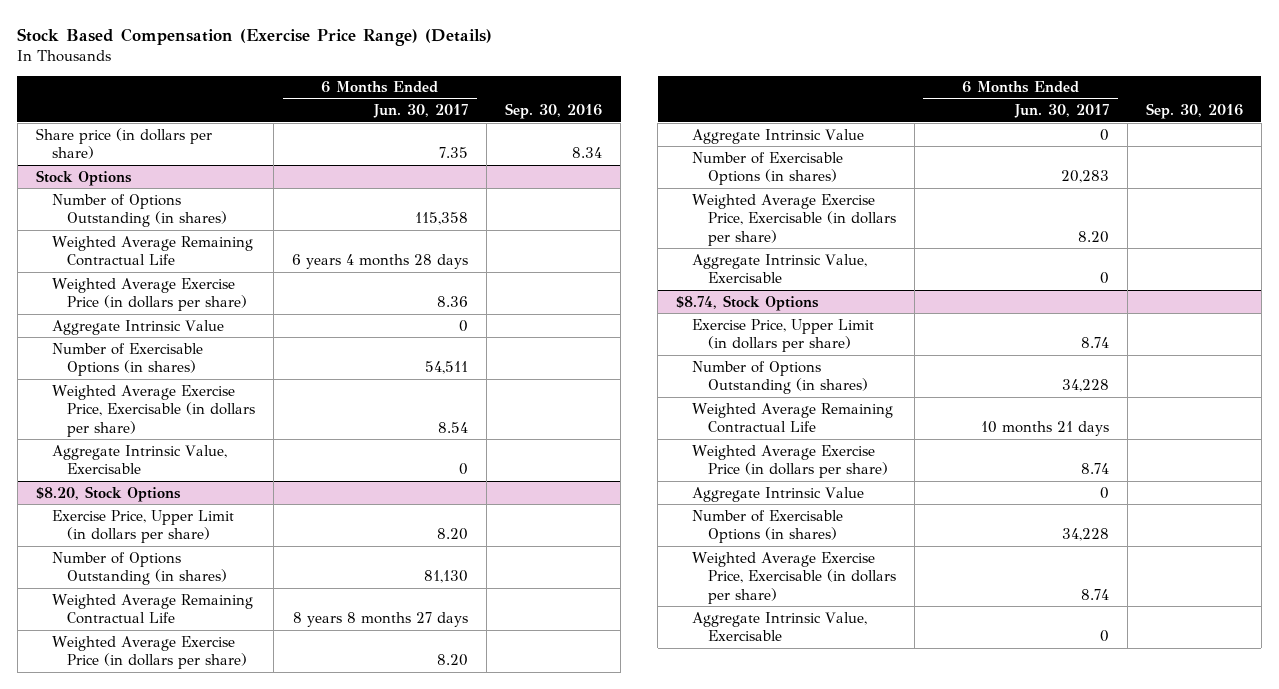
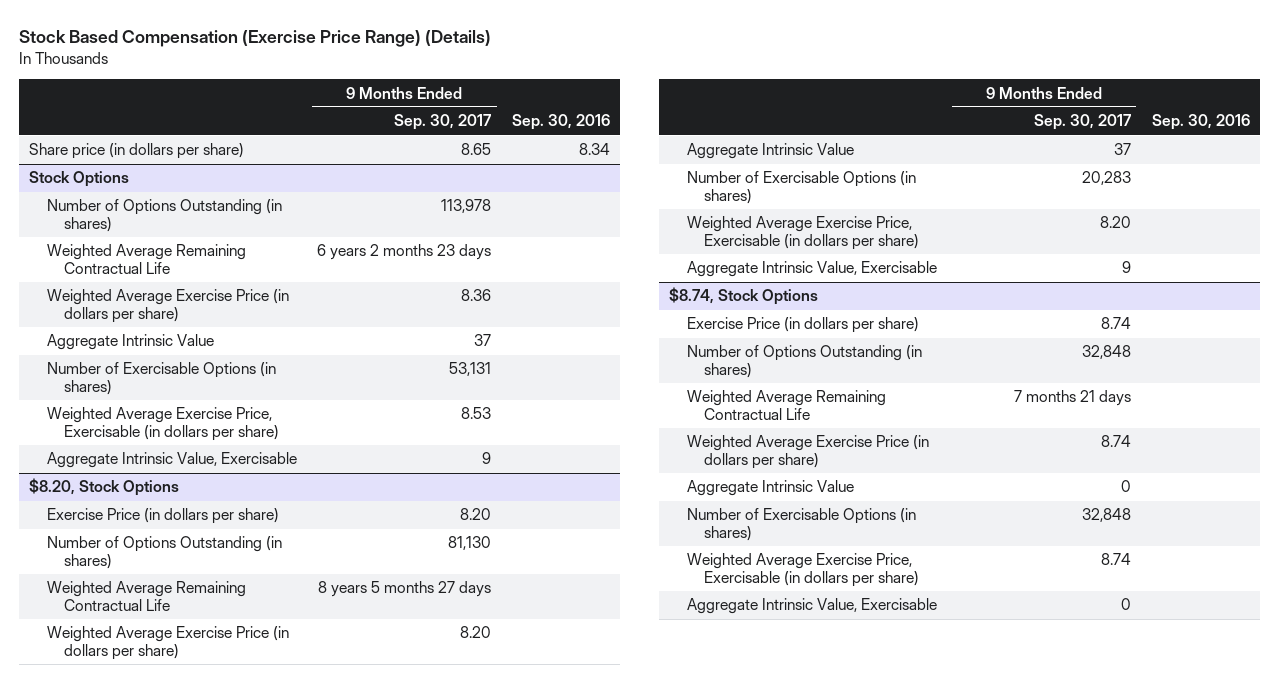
- | 6 Months Ended Jun. 30, 2017 | Sep. 30, 2016
+ | 9 Months Ended Sep. 30, 2017 | Sep. 30, 2016
@ $8.20, Stock Options
- Exercise Price, Upper Limit (in dollars per share) | 8.20 |
+ Exercise Price (in dollars per share) | 8.20 |
@ $8.74, Stock Options
- Exercise Price, Upper Limit (in dollars per share) | 8.74 |
+ Exercise Price (in dollars per share) | 8.74 |

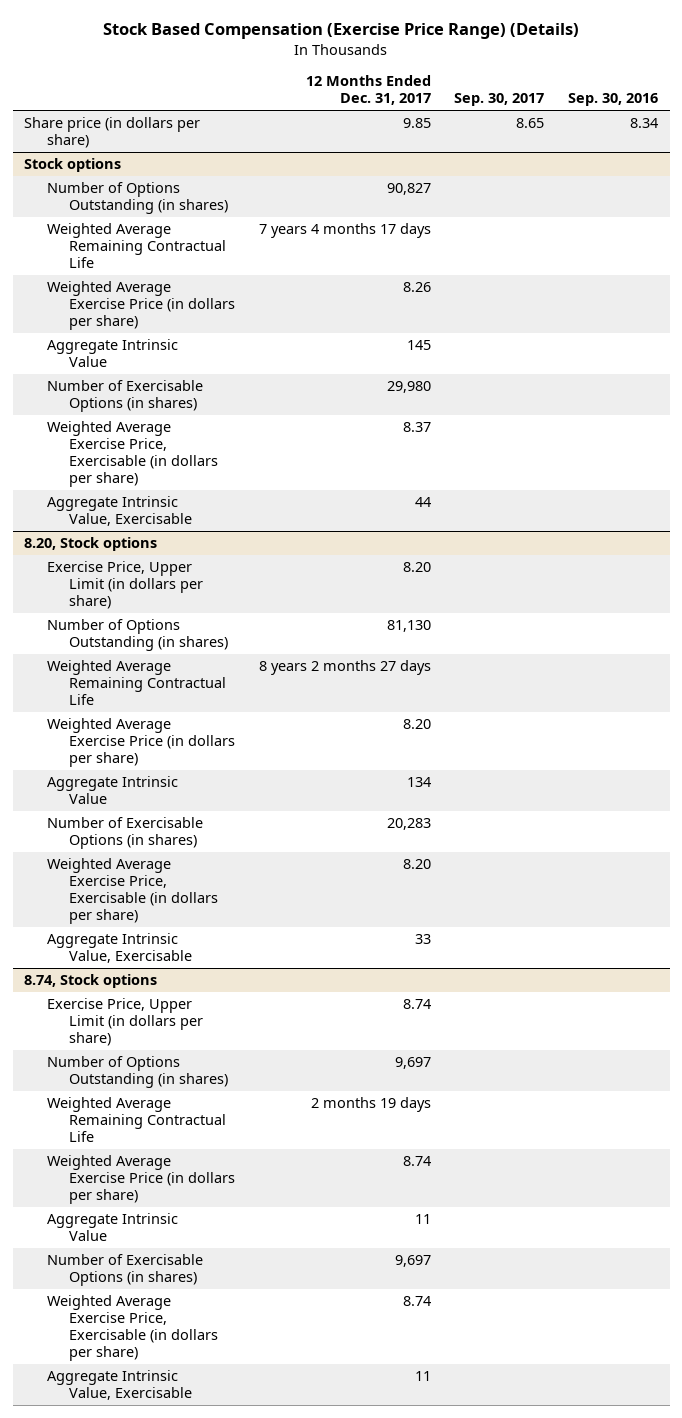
- | 9 Months Ended Sep. 30, 2017 | Sep. 30, 2016
+ | 12 Months Ended Dec. 31, 2017 | Sep. 30, 2017 | Sep. 30, 2016
- Stock Options
+ Stock options
- $8.20, Stock Options
- Exercise Price (in dollars per share) | 8.20 |
+ 8.20, Stock options
+ Exercise Price, Upper Limit (in dollars per share) | 8.20 | |
- $8.74, Stock Options
- Exercise Price (in dollars per share) | 8.74 |
+ 8.74, Stock options
+ Exercise Price, Upper Limit (in dollars per share) | 8.74 | |

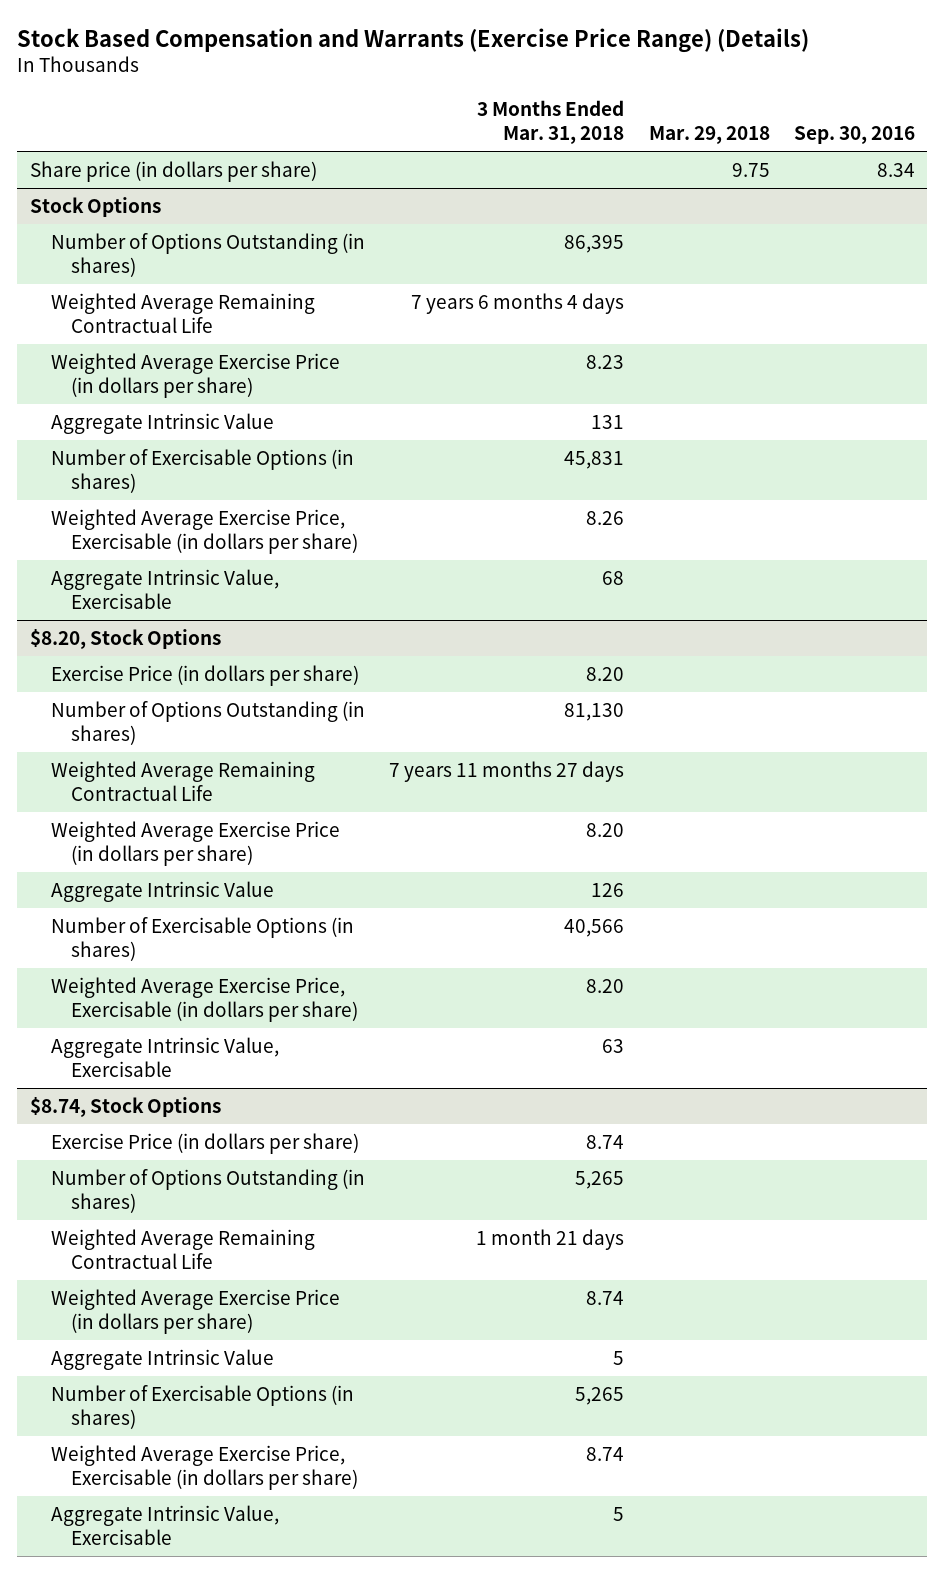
- Stock Based Compensation (Exercise Price Range) (Details)
+ Stock Based Compensation and Warrants (Exercise Price Range) (Details)
- | 12 Months Ended Dec. 31, 2017 | Sep. 30, 2017 | Sep. 30, 2016
+ | 3 Months Ended Mar. 31, 2018 | Mar. 29, 2018 | Sep. 30, 2016
- Stock options
+ Stock Options
- 8.20, Stock options
- Exercise Price, Upper Limit (in dollars per share) | 8.20 | |
+ $8.20, Stock Options
+ Exercise Price (in dollars per share) | 8.20 | |
- 8.74, Stock options
- Exercise Price, Upper Limit (in dollars per share) | 8.74 | |
+ $8.74, Stock Options
+ Exercise Price (in dollars per share) | 8.74 | |

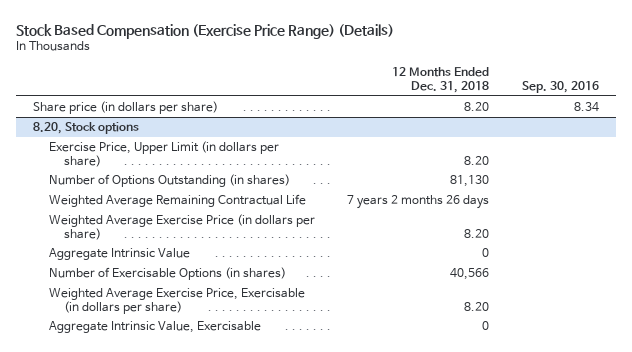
- Stock Based Compensation and Warrants (Exercise Price Range) (Details)
+ Stock Based Compensation (Exercise Price Range) (Details)
- | 3 Months Ended Mar. 31, 2018 | Mar. 29, 2018 | Sep. 30, 2016
+ | 12 Months Ended Dec. 31, 2018 | Sep. 30, 2016
- Stock Options
- Number of Options Outstanding (in shares) | 86,395 | |
- Weighted Average Remaining Contractual Life | 7 years 6 months 4 days | |
- Weighted Average Exercise Price (in dollars per share) | 8.23 | |
- Aggregate Intrinsic Value | 131 | |
- Number of Exercisable Options (in shares) | 45,831 | |
- Weighted Average Exercise Price, Exercisable (in dollars per share) | 8.26 | |
- Aggregate Intrinsic Value, Exercisable | 68 | |
- $8.20, Stock Options
- Exercise Price (in dollars per share) | 8.20 | |
+ 8.20, Stock options
+ Exercise Price, Upper Limit (in dollars per share) | 8.20 |
- $8.74, Stock Options
- Exercise Price (in dollars per share) | 8.74 | |
- Number of Options Outstanding (in shares) | 5,265 | |
- Weighted Average Remaining Contractual Life | 1 month 21 days | |
- Weighted Average Exercise Price (in dollars per share) | 8.74 | |
- Aggregate Intrinsic Value | 5 | |
- Number of Exercisable Options (in shares) | 5,265 | |
- Weighted Average Exercise Price, Exercisable (in dollars per share) | 8.74 | |
- Aggregate Intrinsic Value, Exercisable | 5 | |

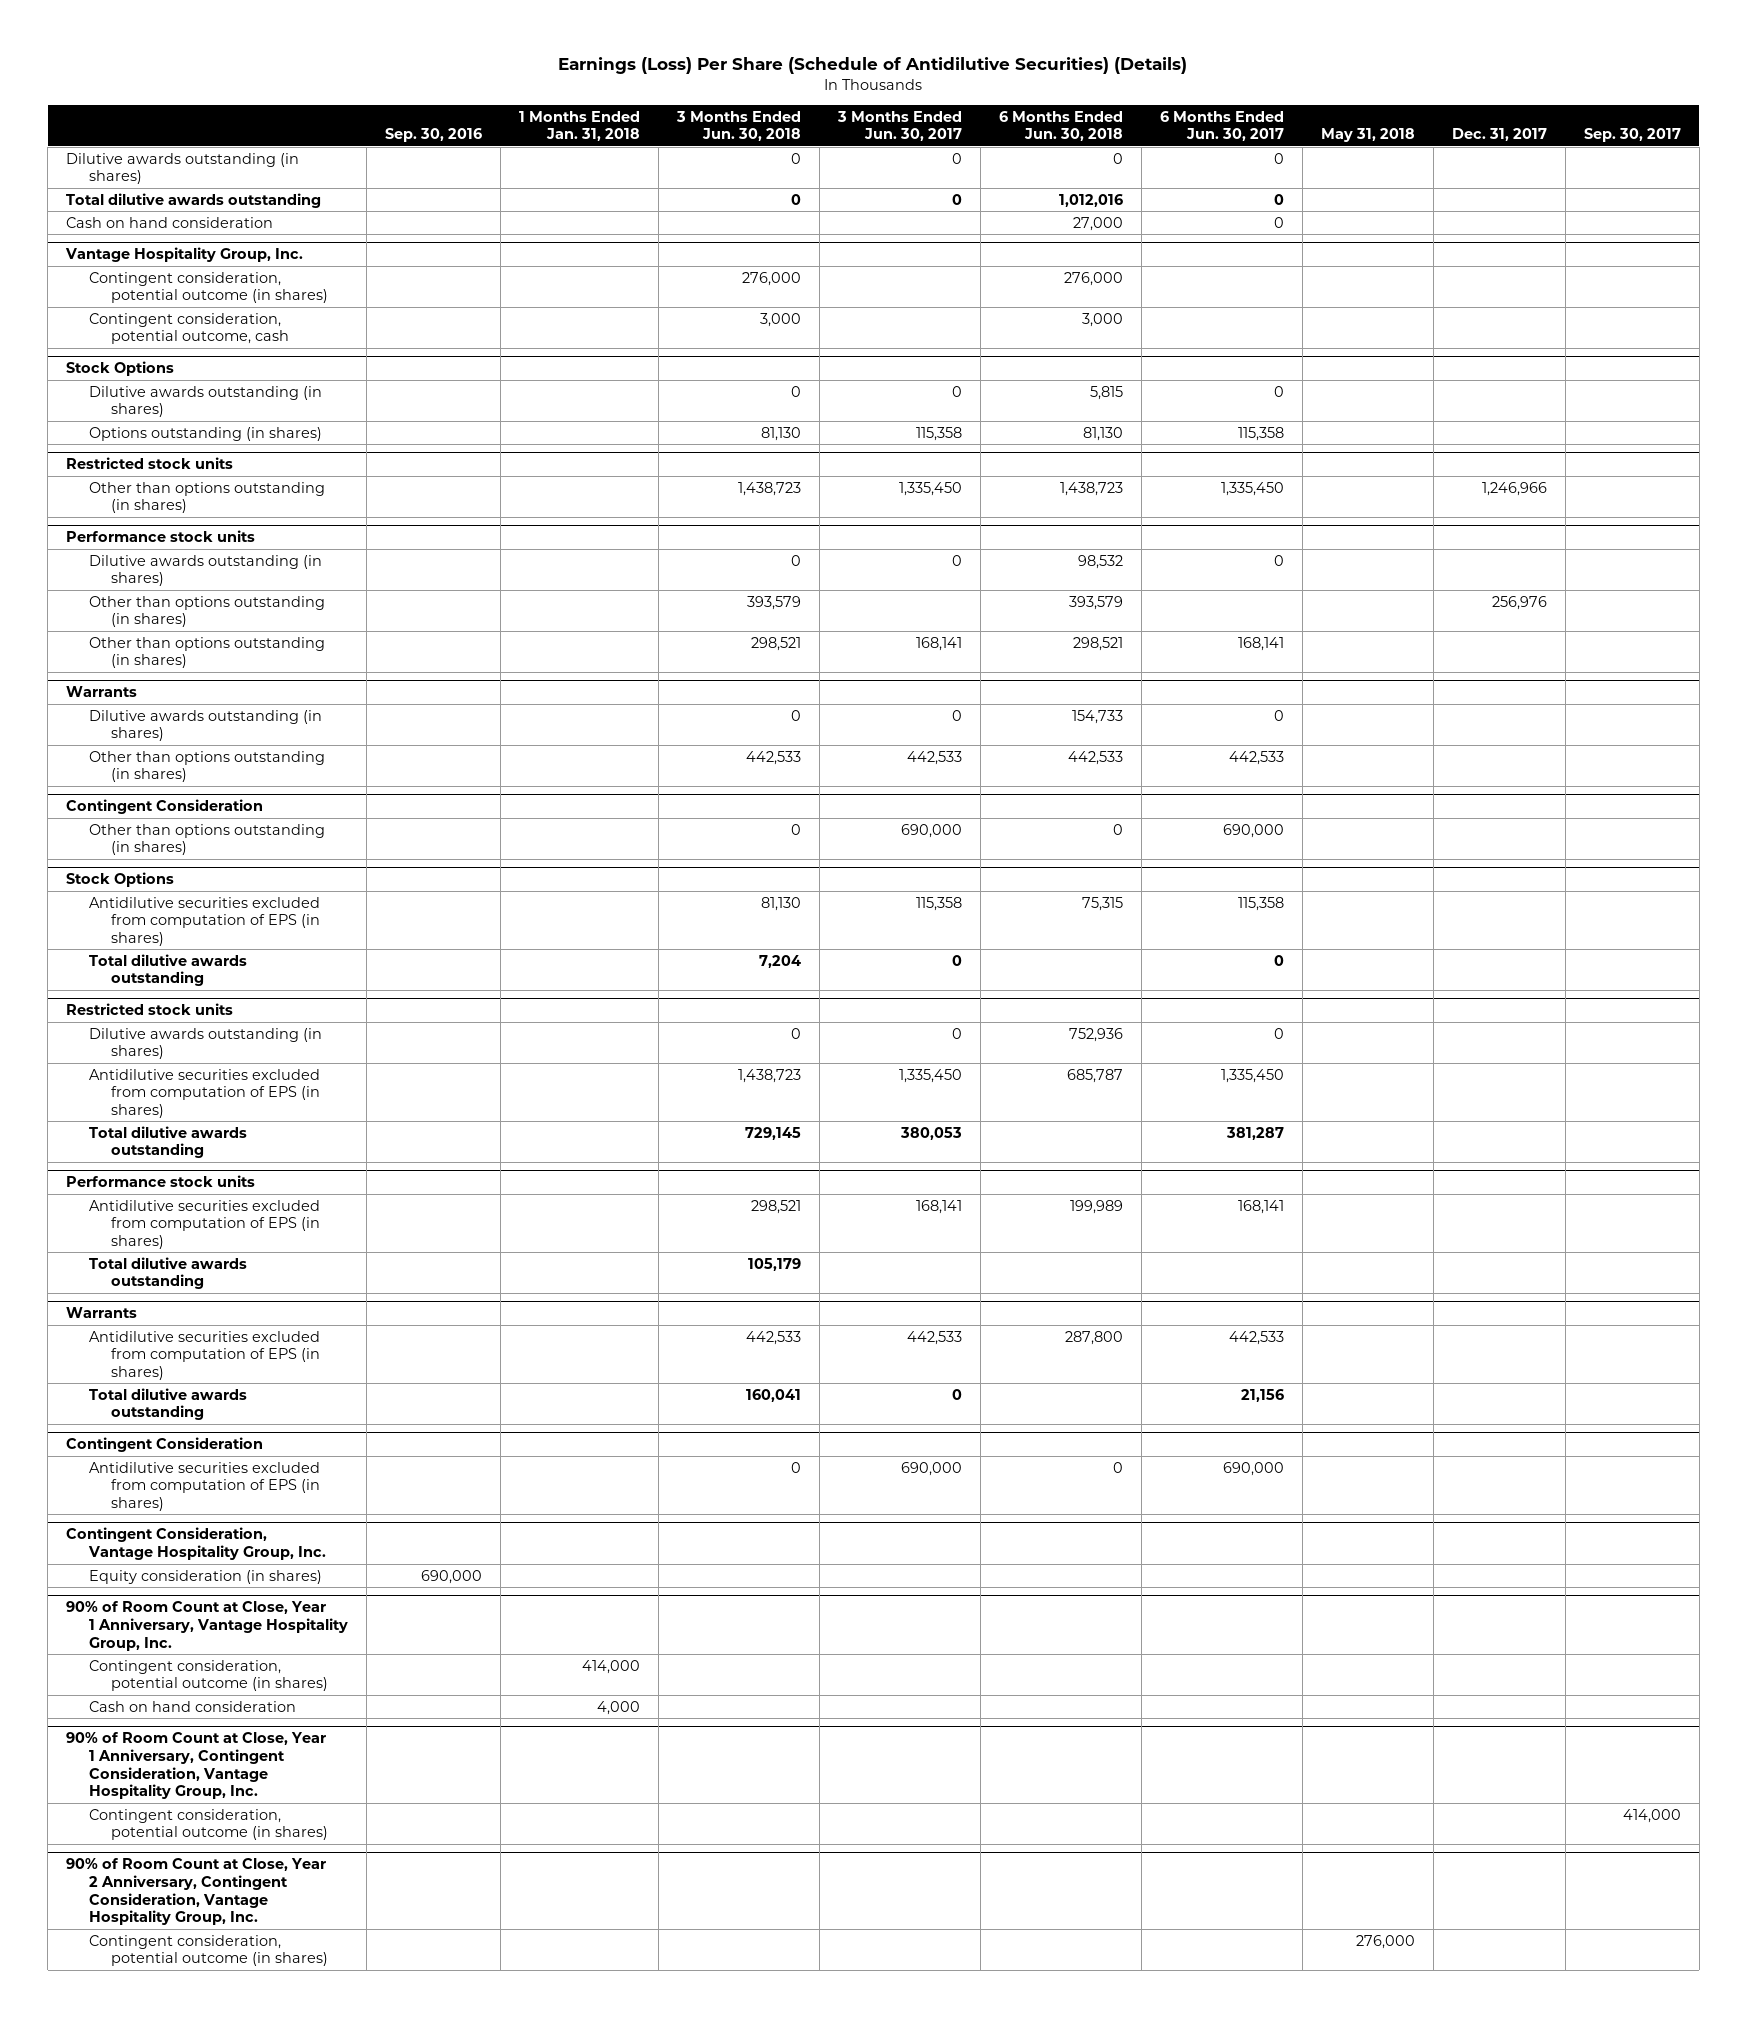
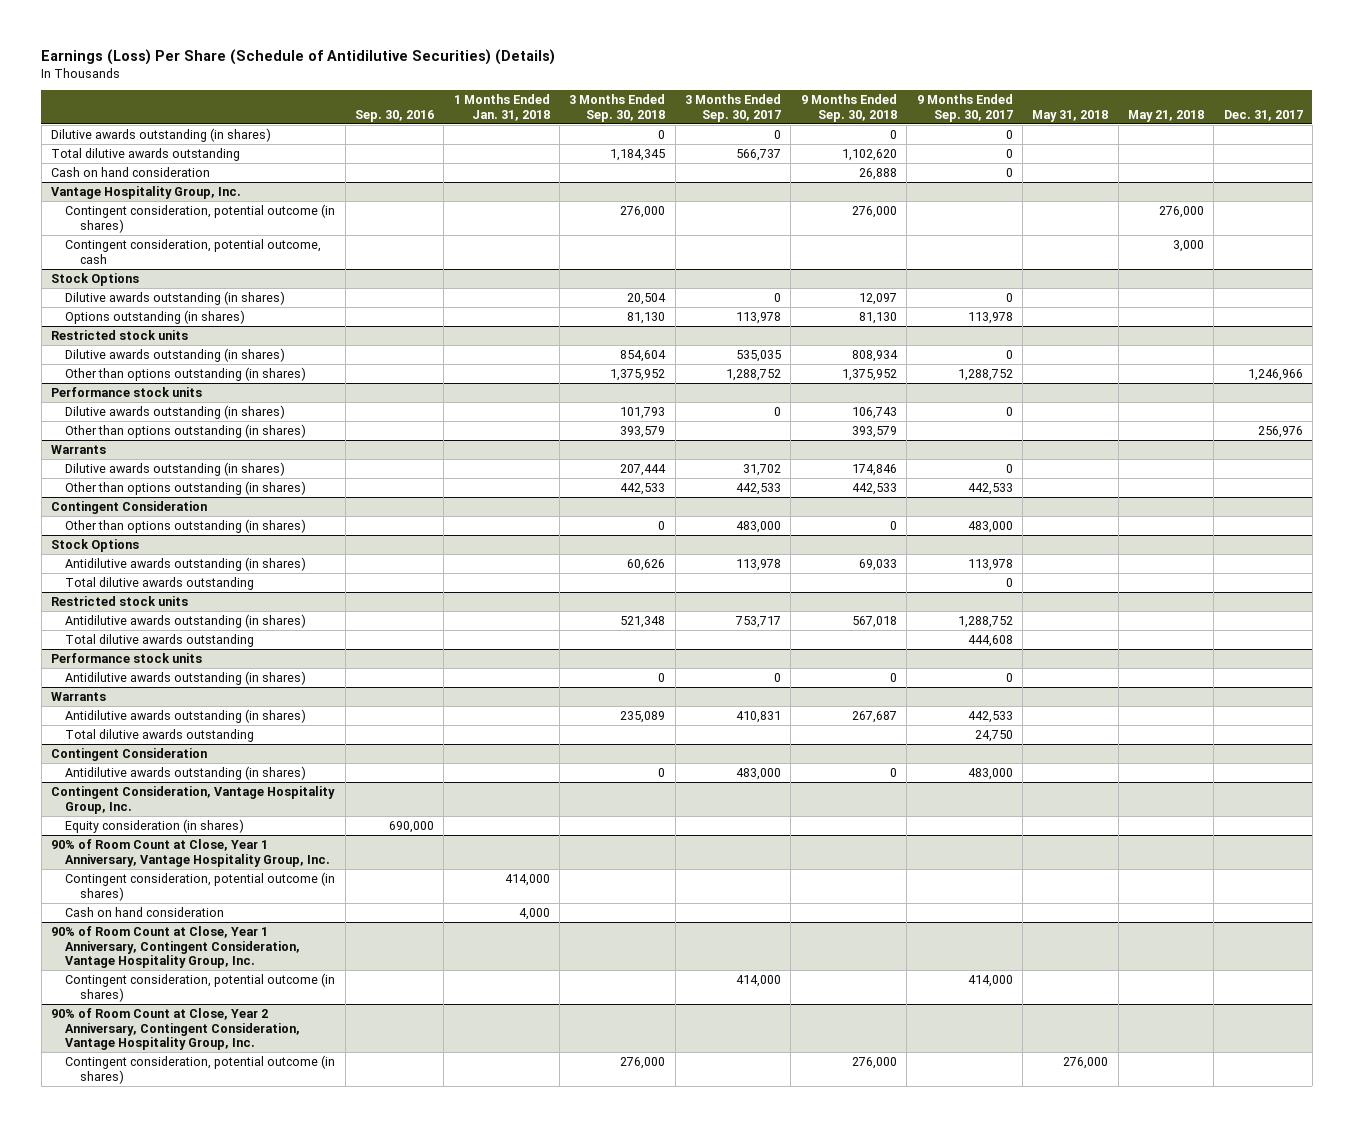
- | Sep. 30, 2016 | 1 Months Ended Jan. 31, 2018 | 3 Months Ended Jun. 30, 2018 | 3 Months Ended Jun. 30, 2017 | 6 Months Ended Jun. 30, 2018 | 6 Months Ended Jun. 30, 2017 | May 31, 2018 | Dec. 31, 2017 | Sep. 30, 2017
+ | Sep. 30, 2016 | 1 Months Ended Jan. 31, 2018 | 3 Months Ended Sep. 30, 2018 | 3 Months Ended Sep. 30, 2017 | 9 Months Ended Sep. 30, 2018 | 9 Months Ended Sep. 30, 2017 | May 31, 2018 | May 21, 2018 | Dec. 31, 2017
@ Restricted stock units
moved up: Dilutive awards outstanding (in shares) | | | 854,604 | 535,035 | 808,934 | 0 | | |
@ Performance stock units
- Other than options outstanding (in shares) | | | 298,521 | 168,141 | 298,521 | 168,141 | | |
@ Stock Options
- Antidilutive securities excluded from computation of EPS (in shares) | | | 81,130 | 115,358 | 75,315 | 115,358 | | |
+ Antidilutive awards outstanding (in shares) | | | 60,626 | 113,978 | 69,033 | 113,978 | | |
@ Restricted stock units
- Antidilutive securities excluded from computation of EPS (in shares) | | | 1,438,723 | 1,335,450 | 685,787 | 1,335,450 | | |
+ Antidilutive awards outstanding (in shares) | | | 521,348 | 753,717 | 567,018 | 1,288,752 | | |
@ Performance stock units
- Antidilutive securities excluded from computation of EPS (in shares) | | | 298,521 | 168,141 | 199,989 | 168,141 | | |
- Total dilutive awards outstanding | | | 105,179 | | | | | |
+ Antidilutive awards outstanding (in shares) | | | 0 | 0 | 0 | 0 | | |
@ Warrants
- Antidilutive securities excluded from computation of EPS (in shares) | | | 442,533 | 442,533 | 287,800 | 442,533 | | |
+ Antidilutive awards outstanding (in shares) | | | 235,089 | 410,831 | 267,687 | 442,533 | | |
@ Contingent Consideration
- Antidilutive securities excluded from computation of EPS (in shares) | | | 0 | 690,000 | 0 | 690,000 | | |
+ Antidilutive awards outstanding (in shares) | | | 0 | 483,000 | 0 | 483,000 | | |

